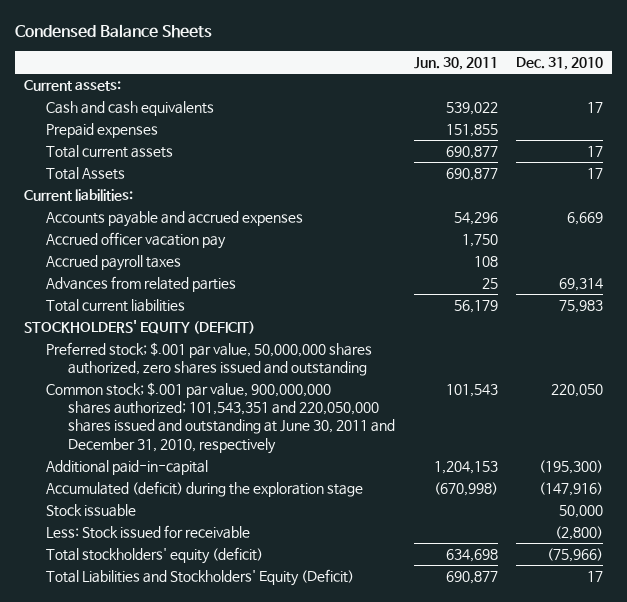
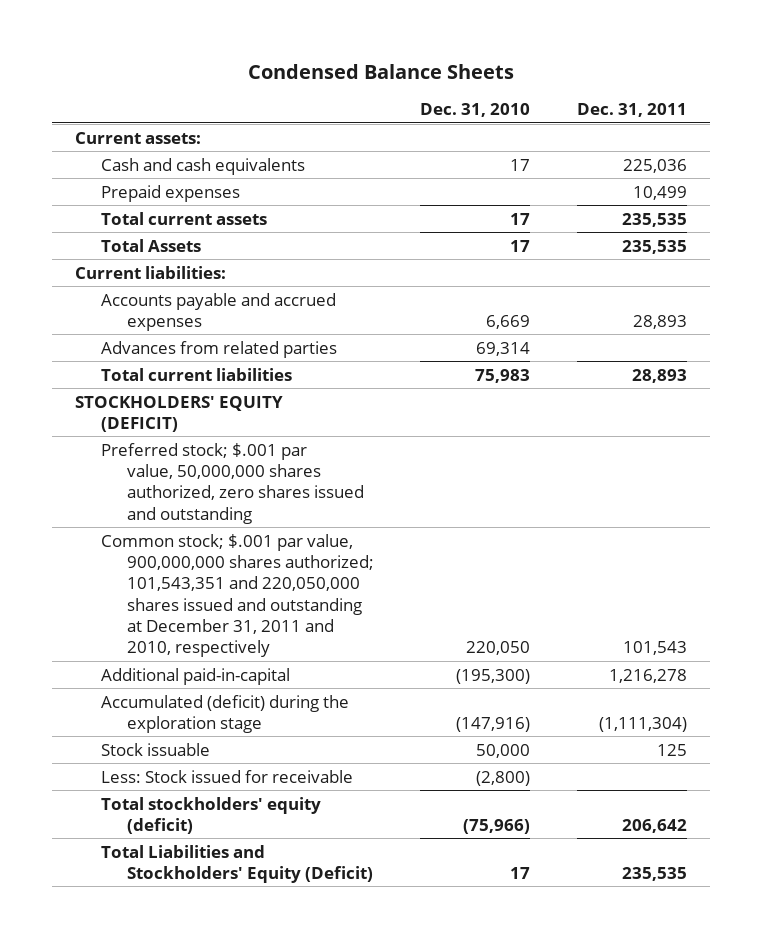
- | Jun. 30, 2011 | Dec. 31, 2010
+ | Dec. 31, 2010 | Dec. 31, 2011
- Accrued officer vacation pay | 1,750 |
- Accrued payroll taxes | 108 |
- Common stock; $.001 par value, 900,000,000 shares authorized; 101,543,351 and 220,050,000 shares issued and outstanding at June 30, 2011 and December 31, 2010, respectively | 101,543 | 220,050
+ Common stock; $.001 par value, 900,000,000 shares authorized; 101,543,351 and 220,050,000 shares issued and outstanding at December 31, 2011 and 2010, respectively | 220,050 | 101,543

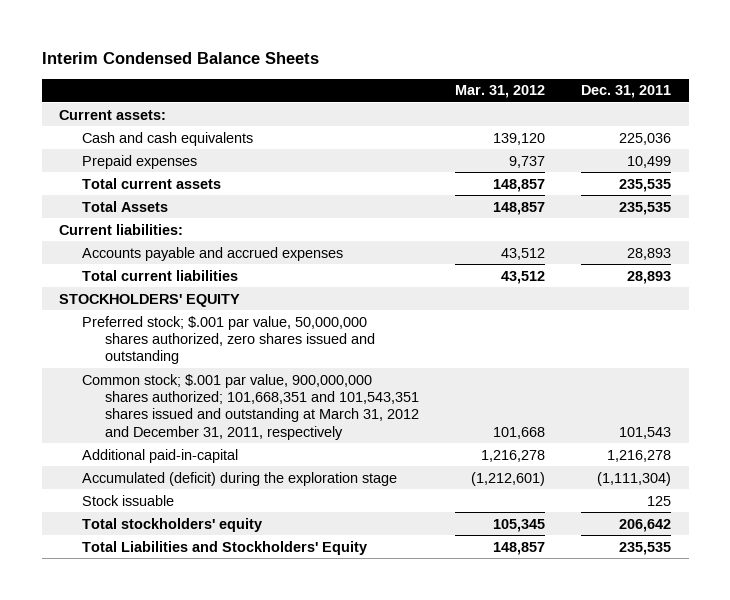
- Condensed Balance Sheets
+ Interim Condensed Balance Sheets
- | Dec. 31, 2010 | Dec. 31, 2011
+ | Mar. 31, 2012 | Dec. 31, 2011
- Advances from related parties | 69,314 |
- STOCKHOLDERS' EQUITY (DEFICIT)
+ STOCKHOLDERS' EQUITY
- Common stock; $.001 par value, 900,000,000 shares authorized; 101,543,351 and 220,050,000 shares issued and outstanding at December 31, 2011 and 2010, respectively | 220,050 | 101,543
+ Common stock; $.001 par value, 900,000,000 shares authorized; 101,668,351 and 101,543,351 shares issued and outstanding at March 31, 2012 and December 31, 2011, respectively | 101,668 | 101,543
- Less: Stock issued for receivable | (2,800) |
- Total stockholders' equity (deficit) | (75,966) | 206,642
- Total Liabilities and Stockholders' Equity (Deficit) | 17 | 235,535
+ Total stockholders' equity | 105,345 | 206,642
+ Total Liabilities and Stockholders' Equity | 148,857 | 235,535

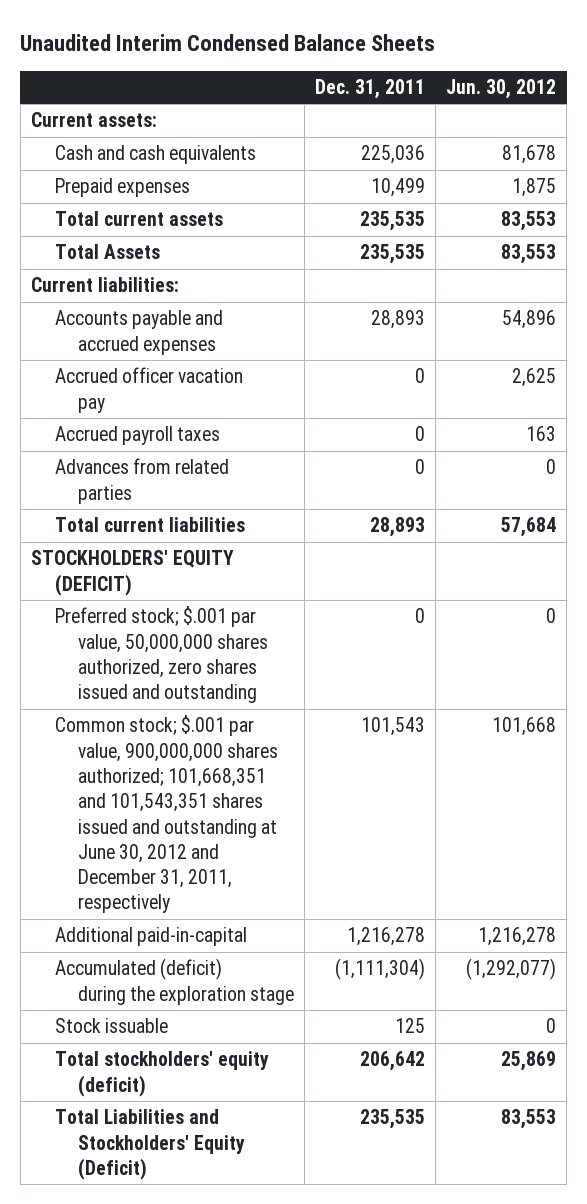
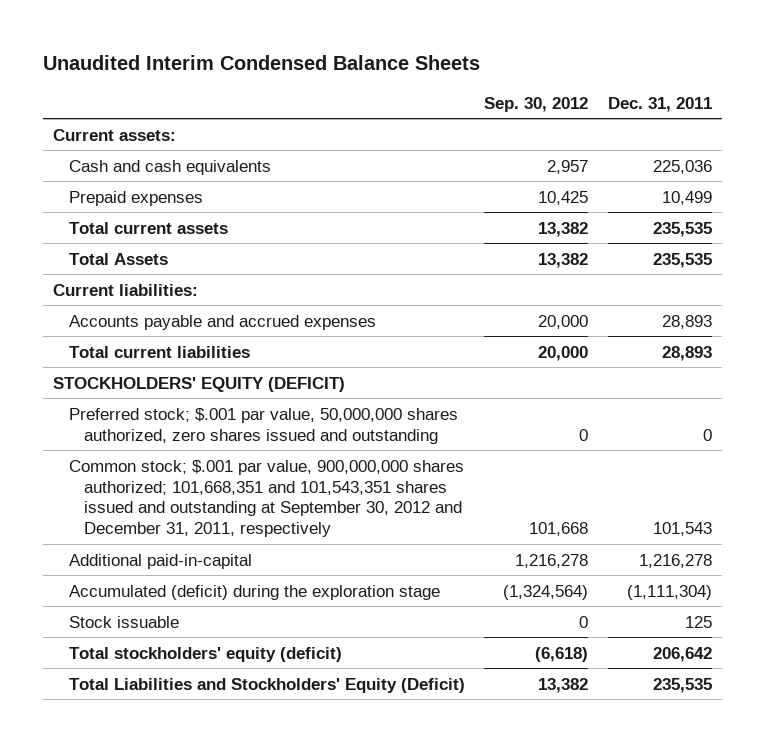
- | Dec. 31, 2011 | Jun. 30, 2012
+ | Sep. 30, 2012 | Dec. 31, 2011
- Accrued officer vacation pay | 0 | 2,625
- Accrued payroll taxes | 0 | 163
- Advances from related parties | 0 | 0
- Common stock; $.001 par value, 900,000,000 shares authorized; 101,668,351 and 101,543,351 shares issued and outstanding at June 30, 2012 and December 31, 2011, respectively | 101,543 | 101,668
+ Common stock; $.001 par value, 900,000,000 shares authorized; 101,668,351 and 101,543,351 shares issued and outstanding at September 30, 2012 and December 31, 2011, respectively | 101,668 | 101,543

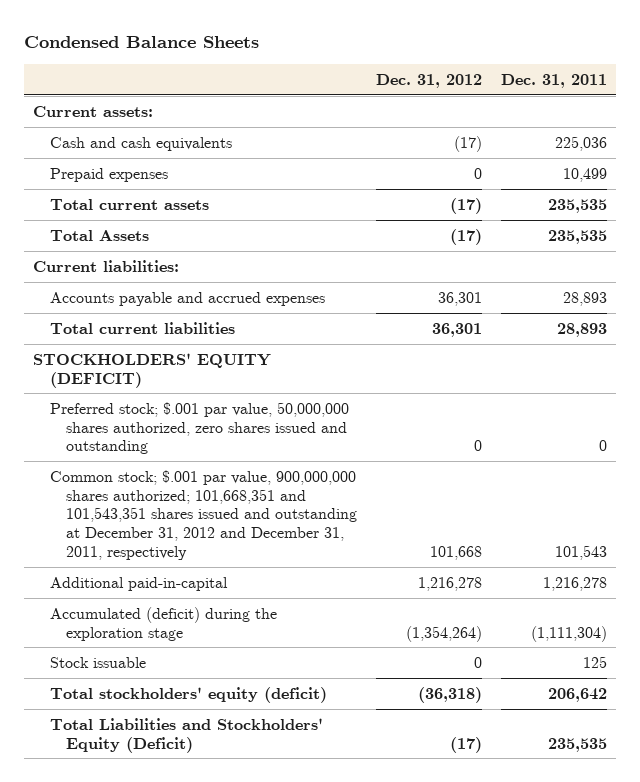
- Unaudited Interim Condensed Balance Sheets
+ Condensed Balance Sheets
- | Sep. 30, 2012 | Dec. 31, 2011
+ | Dec. 31, 2012 | Dec. 31, 2011
- Common stock; $.001 par value, 900,000,000 shares authorized; 101,668,351 and 101,543,351 shares issued and outstanding at September 30, 2012 and December 31, 2011, respectively | 101,668 | 101,543
+ Common stock; $.001 par value, 900,000,000 shares authorized; 101,668,351 and 101,543,351 shares issued and outstanding at December 31, 2012 and December 31, 2011, respectively | 101,668 | 101,543

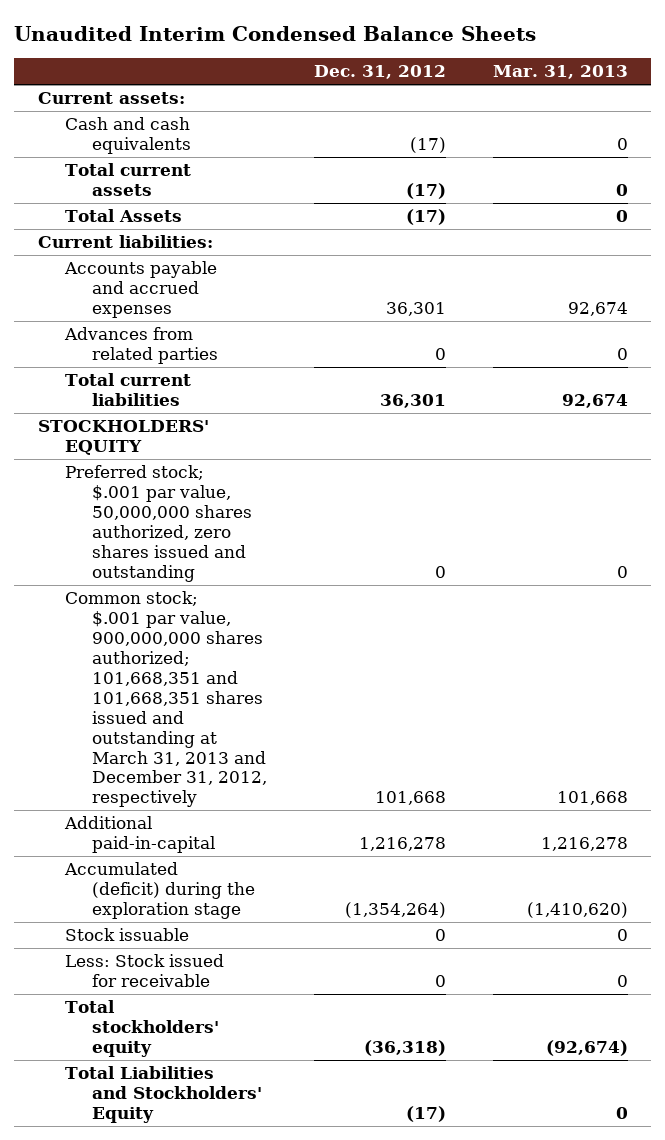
- Condensed Balance Sheets
+ Unaudited Interim Condensed Balance Sheets
- | Dec. 31, 2012 | Dec. 31, 2011
+ | Dec. 31, 2012 | Mar. 31, 2013
- Prepaid expenses | 0 | 10,499
+ Advances from related parties | 0 | 0
- STOCKHOLDERS' EQUITY (DEFICIT)
+ STOCKHOLDERS' EQUITY
- Common stock; $.001 par value, 900,000,000 shares authorized; 101,668,351 and 101,543,351 shares issued and outstanding at December 31, 2012 and December 31, 2011, respectively | 101,668 | 101,543
+ Common stock; $.001 par value, 900,000,000 shares authorized; 101,668,351 and 101,668,351 shares issued and outstanding at March 31, 2013 and December 31, 2012, respectively | 101,668 | 101,668
- Total stockholders' equity (deficit) | (36,318) | 206,642
- Total Liabilities and Stockholders' Equity (Deficit) | (17) | 235,535
+ Less: Stock issued for receivable | 0 | 0
+ Total stockholders' equity | (36,318) | (92,674)
+ Total Liabilities and Stockholders' Equity | (17) | 0

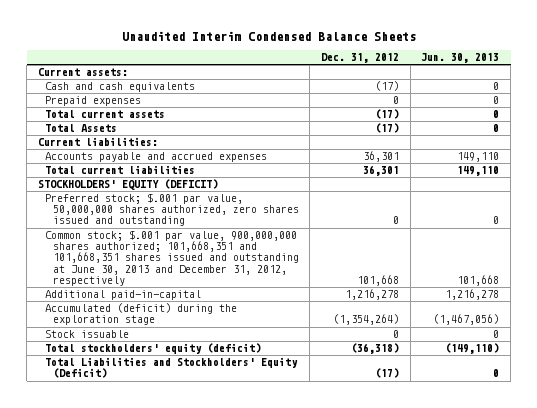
- | Dec. 31, 2012 | Mar. 31, 2013
+ | Dec. 31, 2012 | Jun. 30, 2013
+ Prepaid expenses | 0 | 0
- Advances from related parties | 0 | 0
- STOCKHOLDERS' EQUITY
+ STOCKHOLDERS' EQUITY (DEFICIT)
- Common stock; $.001 par value, 900,000,000 shares authorized; 101,668,351 and 101,668,351 shares issued and outstanding at March 31, 2013 and December 31, 2012, respectively | 101,668 | 101,668
+ Common stock; $.001 par value, 900,000,000 shares authorized; 101,668,351 and 101,668,351 shares issued and outstanding at June 30, 2013 and December 31, 2012, respectively | 101,668 | 101,668
- Less: Stock issued for receivable | 0 | 0
- Total stockholders' equity | (36,318) | (92,674)
- Total Liabilities and Stockholders' Equity | (17) | 0
+ Total stockholders' equity (deficit) | (36,318) | (149,110)
+ Total Liabilities and Stockholders' Equity (Deficit) | (17) | 0

